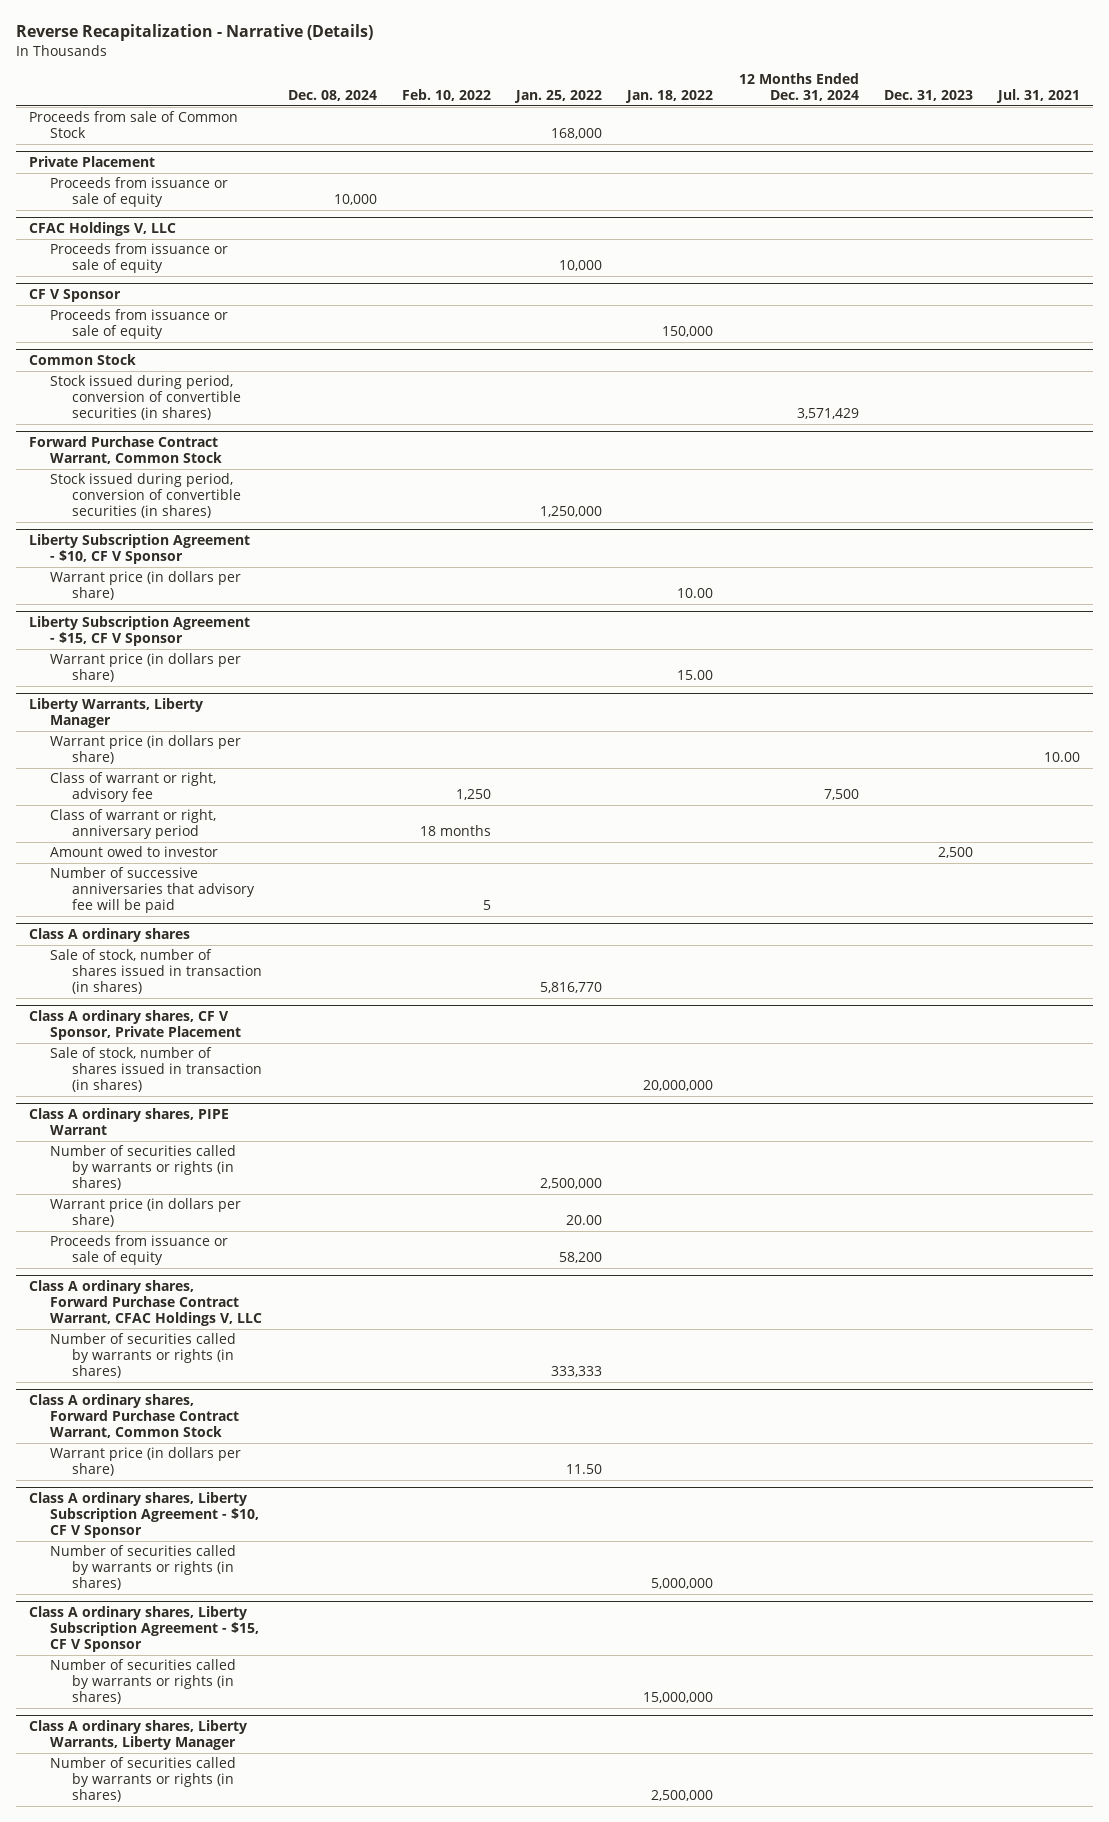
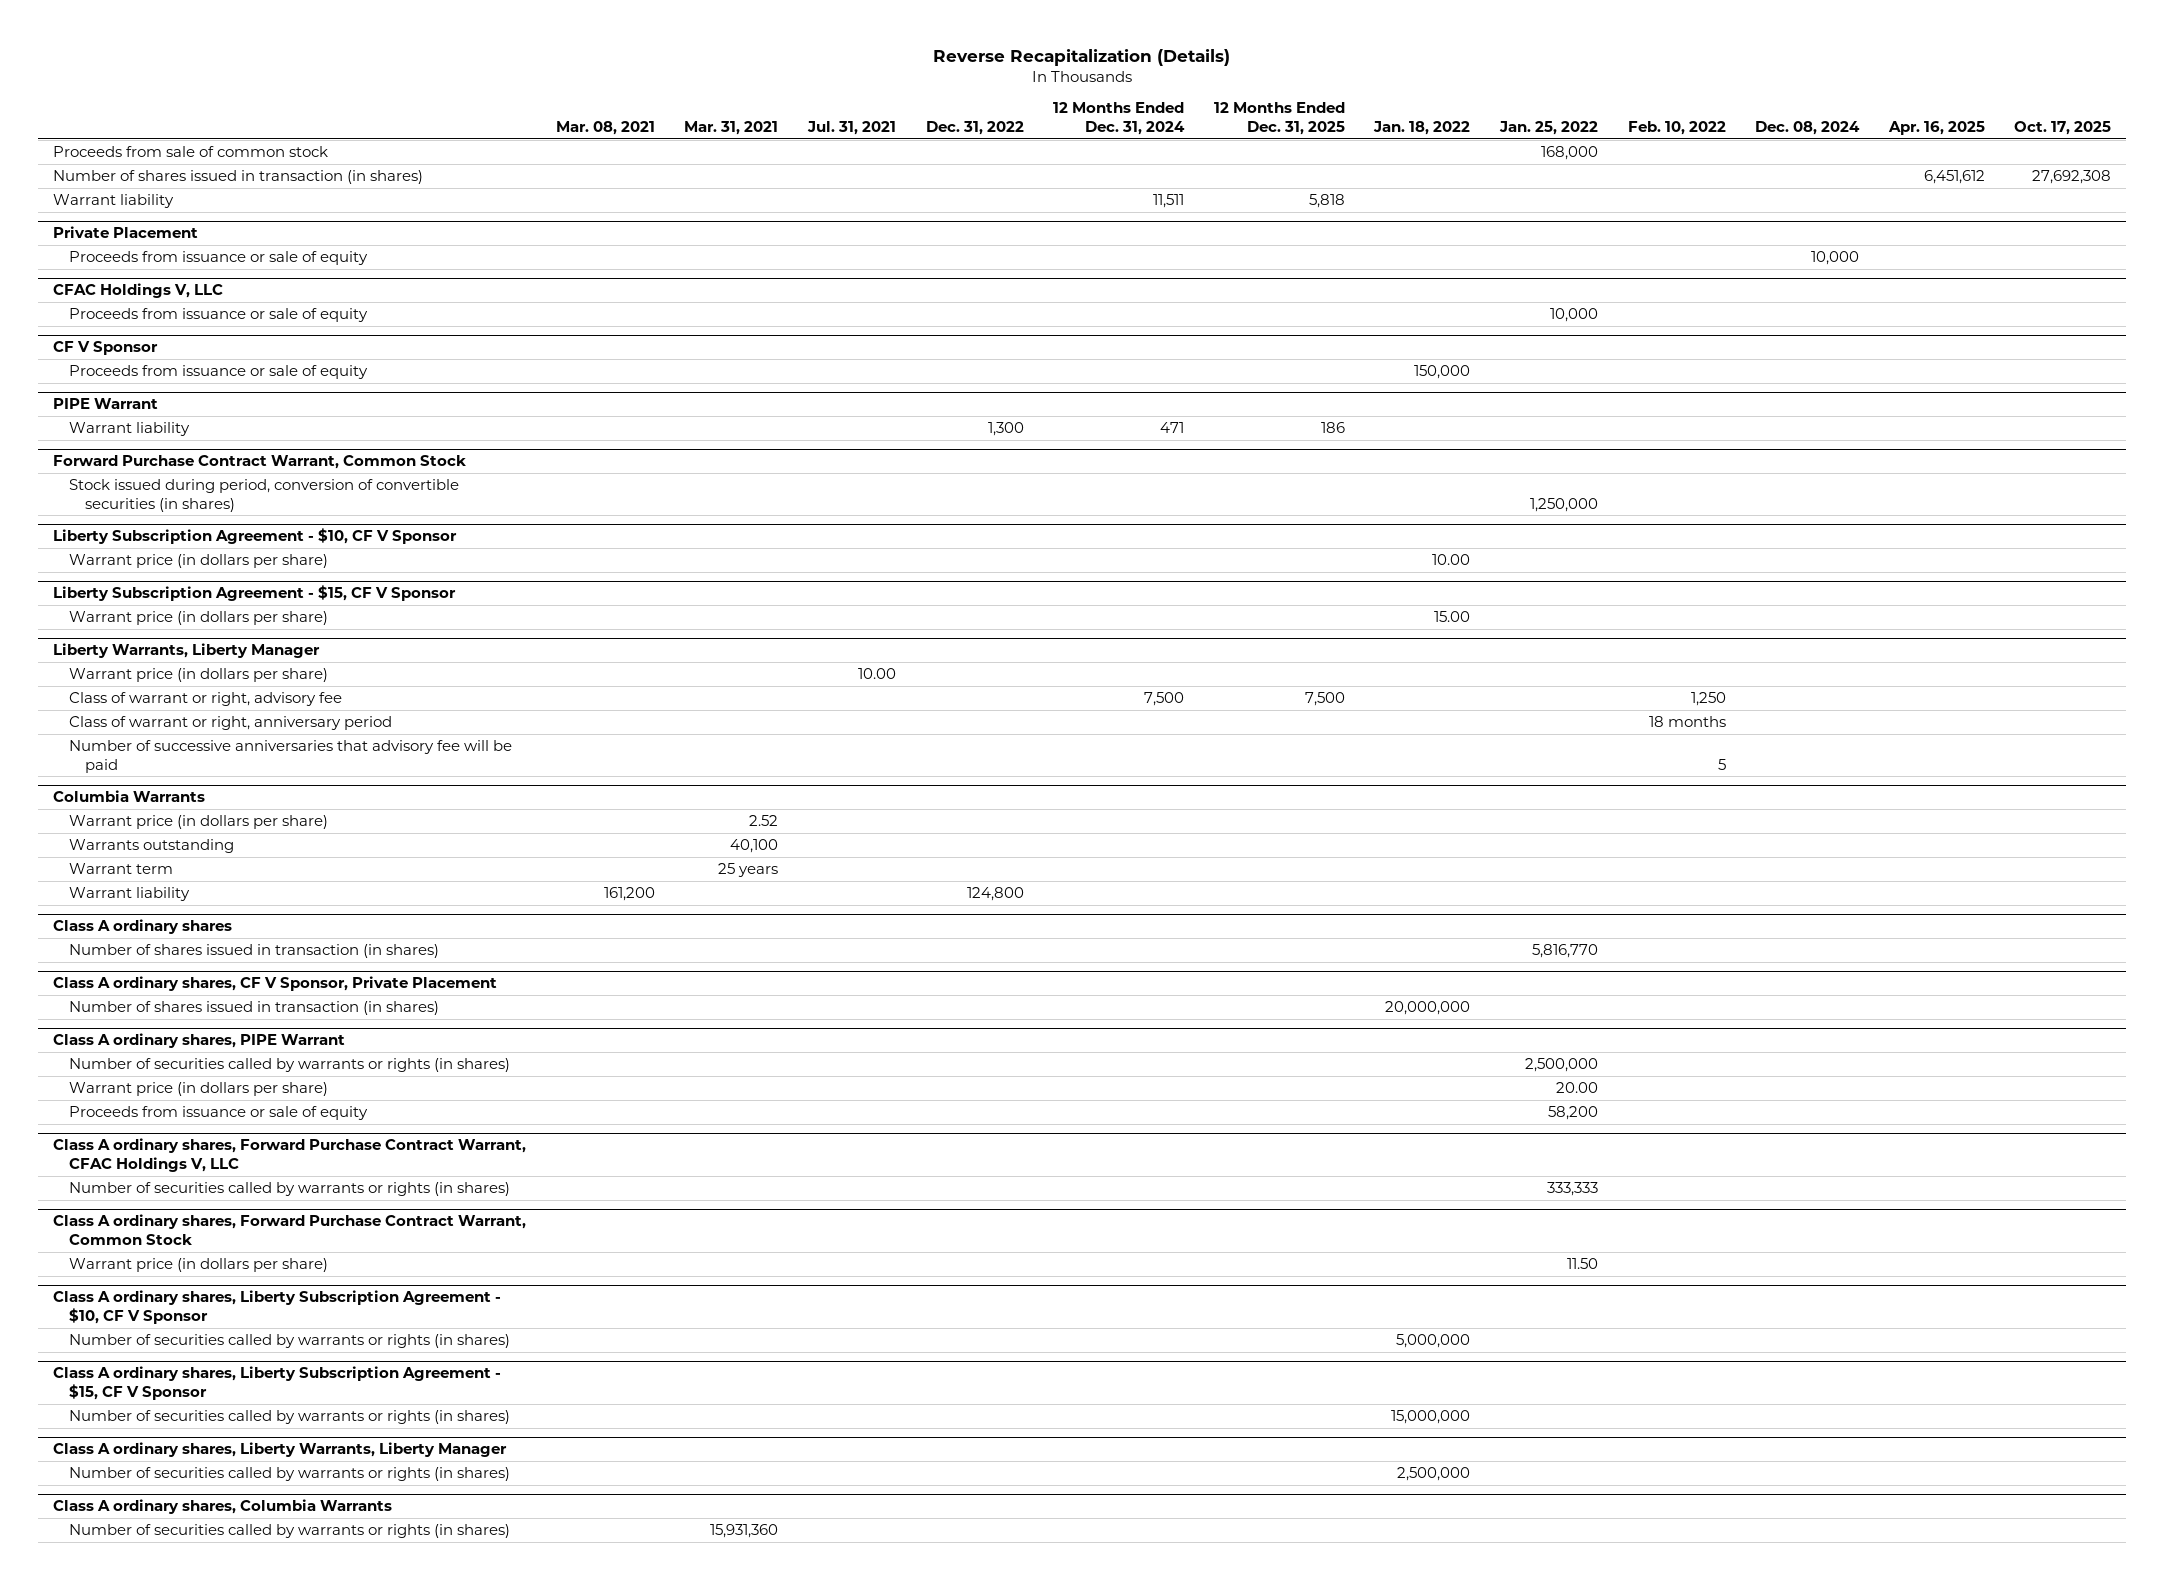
- Reverse Recapitalization - Narrative (Details)
+ Reverse Recapitalization (Details)
- | Dec. 08, 2024 | Feb. 10, 2022 | Jan. 25, 2022 | Jan. 18, 2022 | 12 Months Ended Dec. 31, 2024 | Dec. 31, 2023 | Jul. 31, 2021
+ | Mar. 08, 2021 | Mar. 31, 2021 | Jul. 31, 2021 | Dec. 31, 2022 | 12 Months Ended Dec. 31, 2024 | 12 Months Ended Dec. 31, 2025 | Jan. 18, 2022 | Jan. 25, 2022 | Feb. 10, 2022 | Dec. 08, 2024 | Apr. 16, 2025 | Oct. 17, 2025
- Proceeds from sale of Common Stock | | | 168,000 | | | |
+ Proceeds from sale of common stock | | | | | | | | 168,000 | | | |
+ Number of shares issued in transaction (in shares) | | | | | | | | | | | 6,451,612 | 27,692,308
+ Warrant liability | | | | | 11,511 | 5,818 | | | | | |
- Common Stock
- Stock issued during period, conversion of convertible securities (in shares) | | | | | 3,571,429 | |
+ PIPE Warrant
+ Warrant liability | | | | 1,300 | 471 | 186 | | | | | |
@ Liberty Warrants, Liberty Manager
- Amount owed to investor | | | | | | 2,500 |
+ Columbia Warrants
+ Warrant price (in dollars per share) | | 2.52 | | | | | | | | | |
+ Warrants outstanding | | 40,100 | | | | | | | | | |
+ Warrant term | | 25 years | | | | | | | | | |
+ Warrant liability | 161,200 | | | 124,800 | | | | | | | |
@ Class A ordinary shares
- Sale of stock, number of shares issued in transaction (in shares) | | | 5,816,770 | | | |
+ Number of shares issued in transaction (in shares) | | | | | | | | 5,816,770 | | | |
@ Class A ordinary shares, CF V Sponsor, Private Placement
- Sale of stock, number of shares issued in transaction (in shares) | | | | 20,000,000 | | |
+ Number of shares issued in transaction (in shares) | | | | | | | 20,000,000 | | | | |
+ Class A ordinary shares, Columbia Warrants
+ Number of securities called by warrants or rights (in shares) | | 15,931,360 | | | | | | | | | |

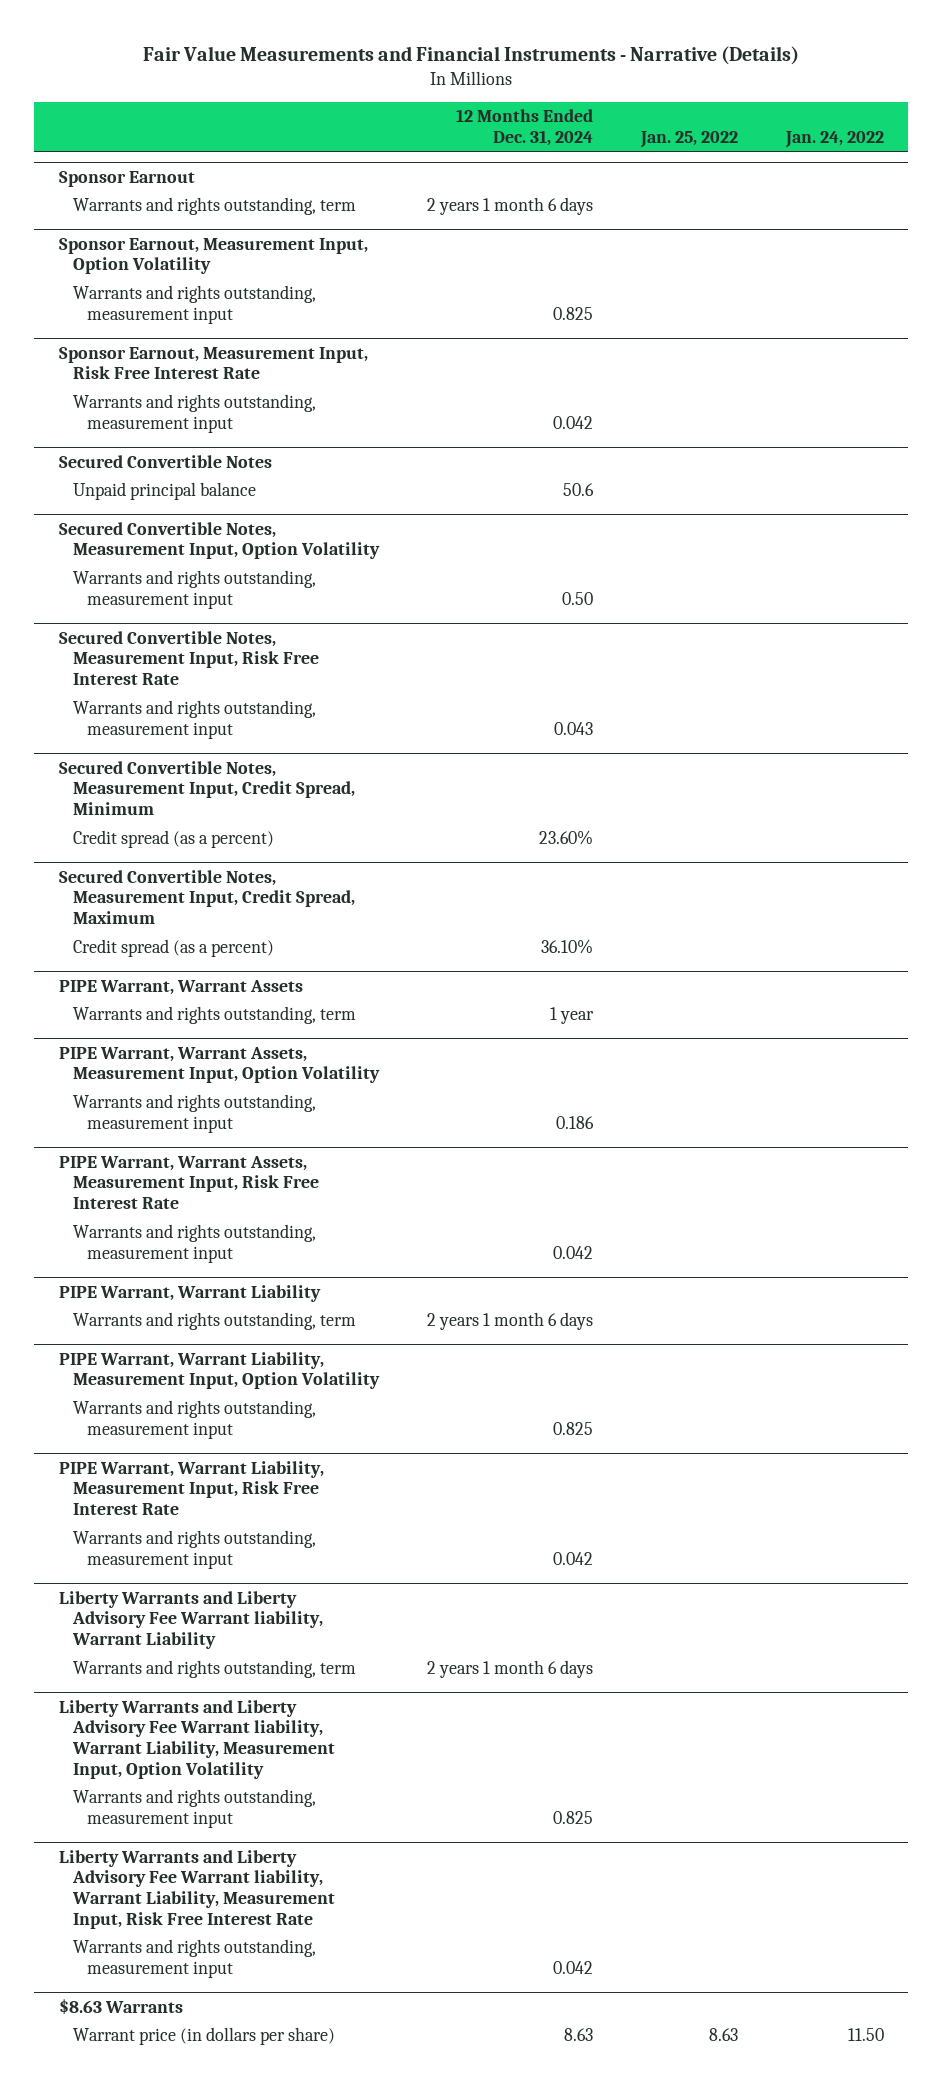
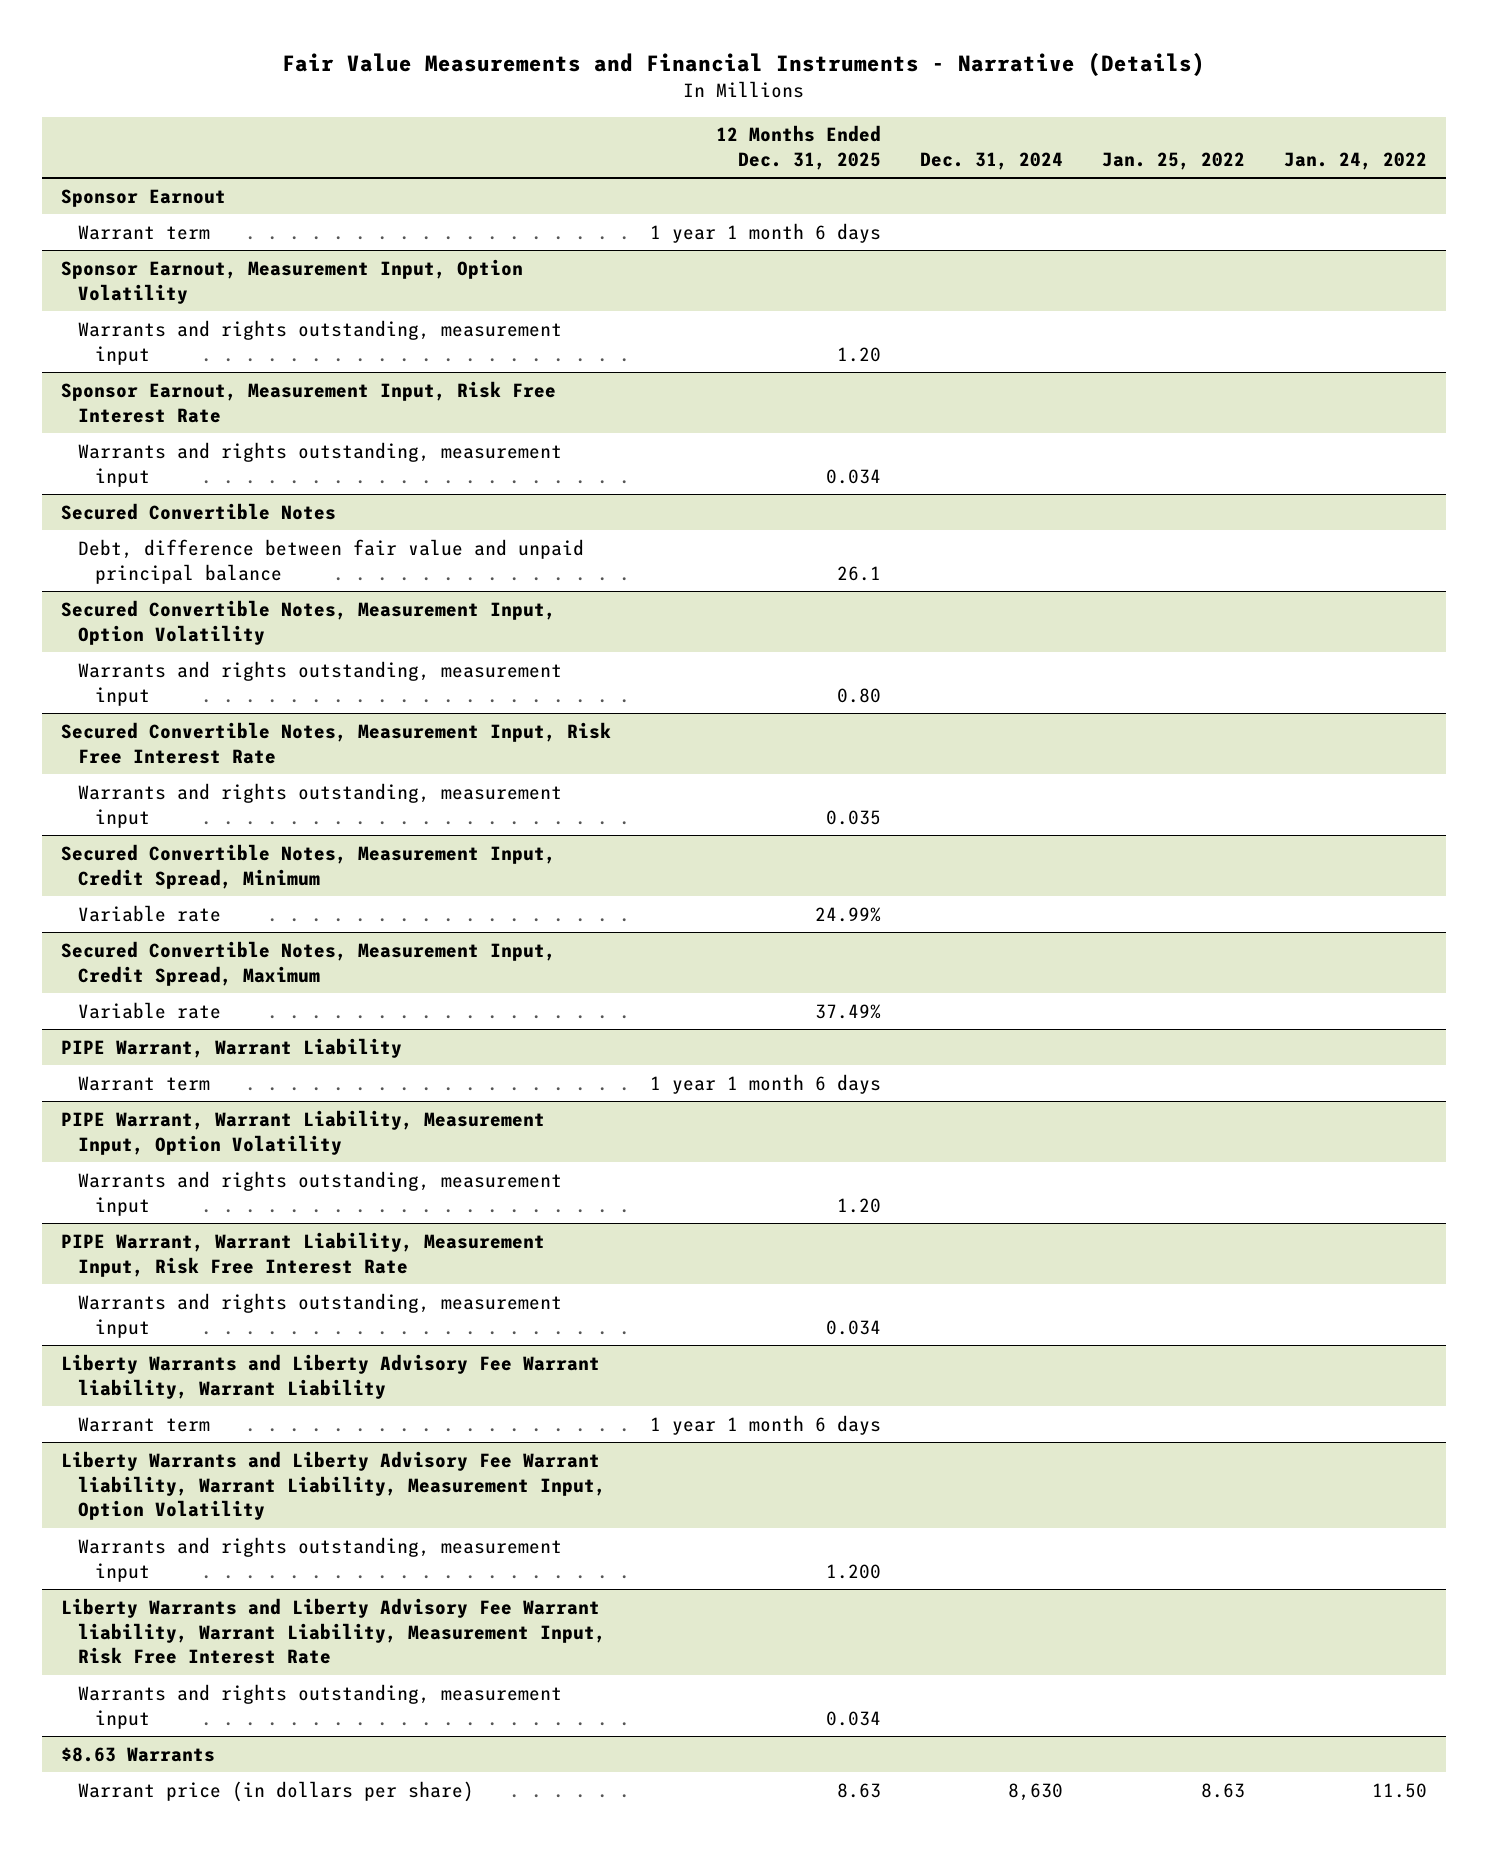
- | 12 Months Ended Dec. 31, 2024 | Jan. 25, 2022 | Jan. 24, 2022
+ | 12 Months Ended Dec. 31, 2025 | Dec. 31, 2024 | Jan. 25, 2022 | Jan. 24, 2022
@ Sponsor Earnout
- Warrants and rights outstanding, term | 2 years 1 month 6 days | |
+ Warrant term | 1 year 1 month 6 days | | |
@ Secured Convertible Notes
- Unpaid principal balance | 50.6 | |
+ Debt, difference between fair value and unpaid principal balance | 26.1 | | |
@ Secured Convertible Notes, Measurement Input, Credit Spread, Minimum
- Credit spread (as a percent) | 23.60% | |
+ Variable rate | 24.99% | | |
@ Secured Convertible Notes, Measurement Input, Credit Spread, Maximum
- Credit spread (as a percent) | 36.10% | |
- PIPE Warrant, Warrant Assets
- Warrants and rights outstanding, term | 1 year | |
- PIPE Warrant, Warrant Assets, Measurement Input, Option Volatility
- Warrants and rights outstanding, measurement input | 0.186 | |
- PIPE Warrant, Warrant Assets, Measurement Input, Risk Free Interest Rate
- Warrants and rights outstanding, measurement input | 0.042 | |
@ Secured Convertible Notes, Measurement Input, Credit Spread, Maximum
+ Variable rate | 37.49% | | |
@ PIPE Warrant, Warrant Liability
- Warrants and rights outstanding, term | 2 years 1 month 6 days | |
+ Warrant term | 1 year 1 month 6 days | | |
@ Liberty Warrants and Liberty Advisory Fee Warrant liability, Warrant Liability
- Warrants and rights outstanding, term | 2 years 1 month 6 days | |
+ Warrant term | 1 year 1 month 6 days | | |

